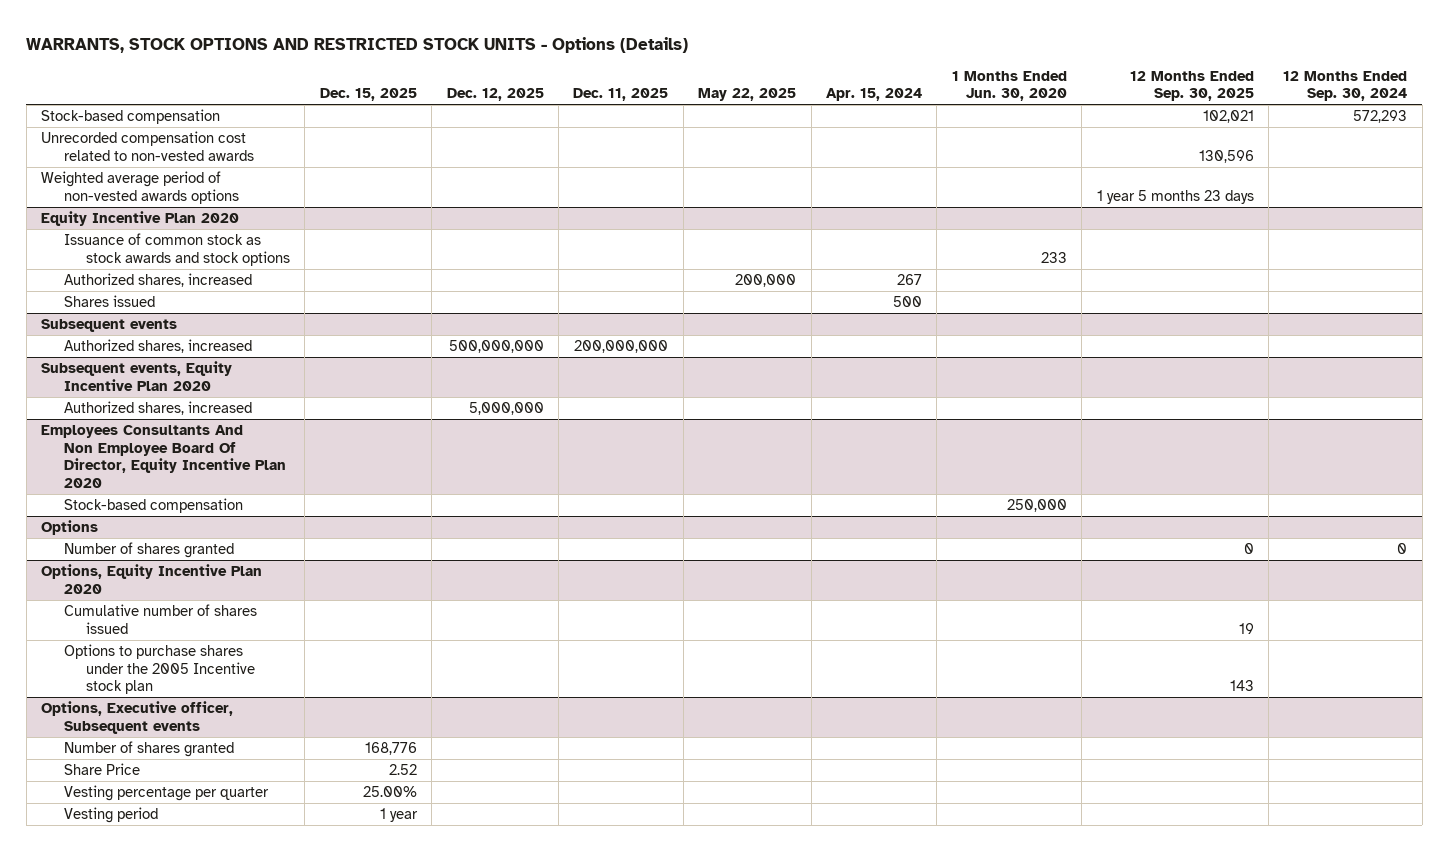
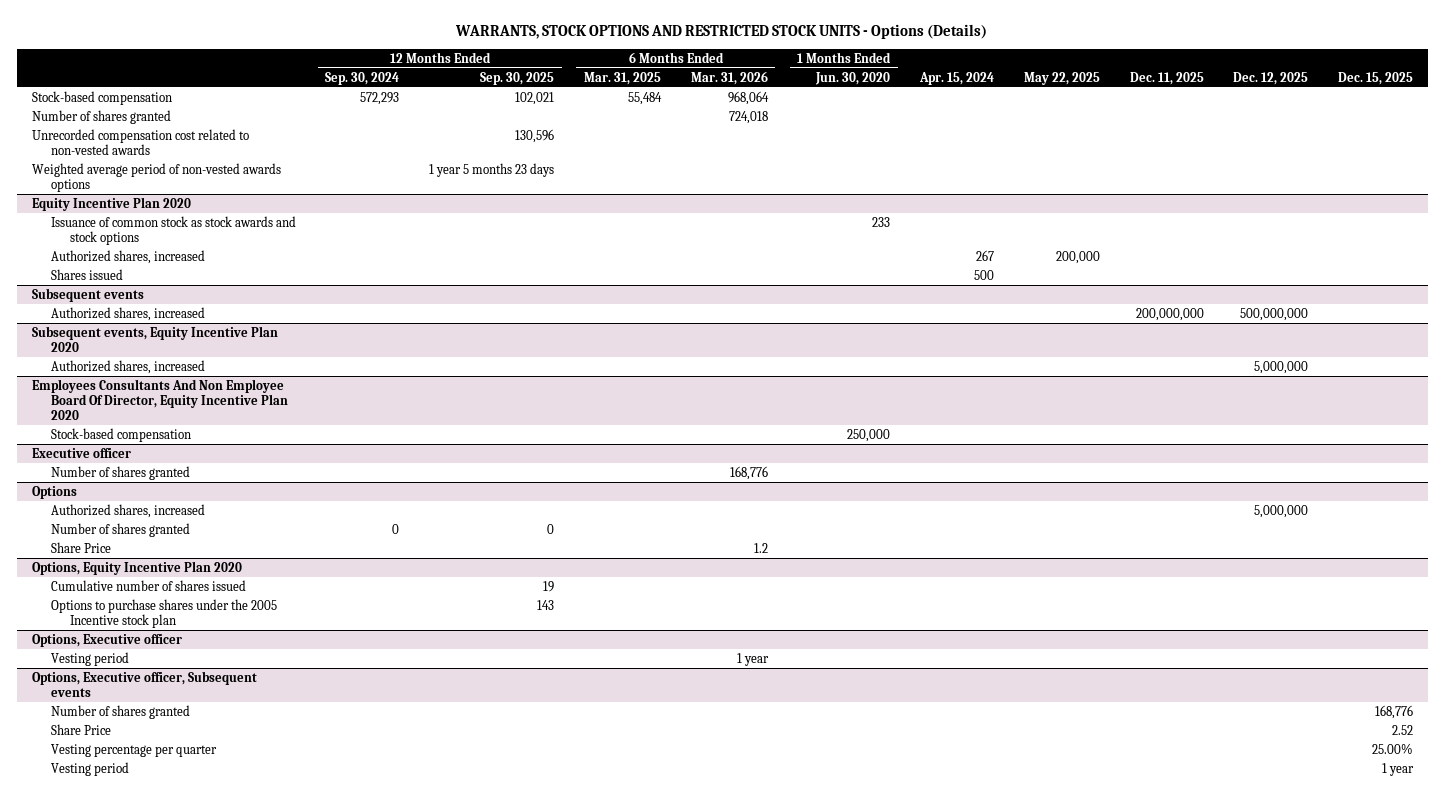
- | Dec. 15, 2025 | Dec. 12, 2025 | Dec. 11, 2025 | May 22, 2025 | Apr. 15, 2024 | 1 Months Ended Jun. 30, 2020 | 12 Months Ended Sep. 30, 2025 | 12 Months Ended Sep. 30, 2024
+ | 12 Months Ended Sep. 30, 2024 | 12 Months Ended Sep. 30, 2025 | 6 Months Ended Mar. 31, 2025 | 6 Months Ended Mar. 31, 2026 | 1 Months Ended Jun. 30, 2020 | Apr. 15, 2024 | May 22, 2025 | Dec. 11, 2025 | Dec. 12, 2025 | Dec. 15, 2025
+ Number of shares granted | | | | 724,018 | | | | | |
+ Executive officer
+ Number of shares granted | | | | 168,776 | | | | | |
@ Options
+ Authorized shares, increased | | | | | | | | | 5,000,000 |
+ Share Price | | | | 1.2 | | | | | |
+ Options, Executive officer
+ Vesting period | | | | 1 year | | | | | |

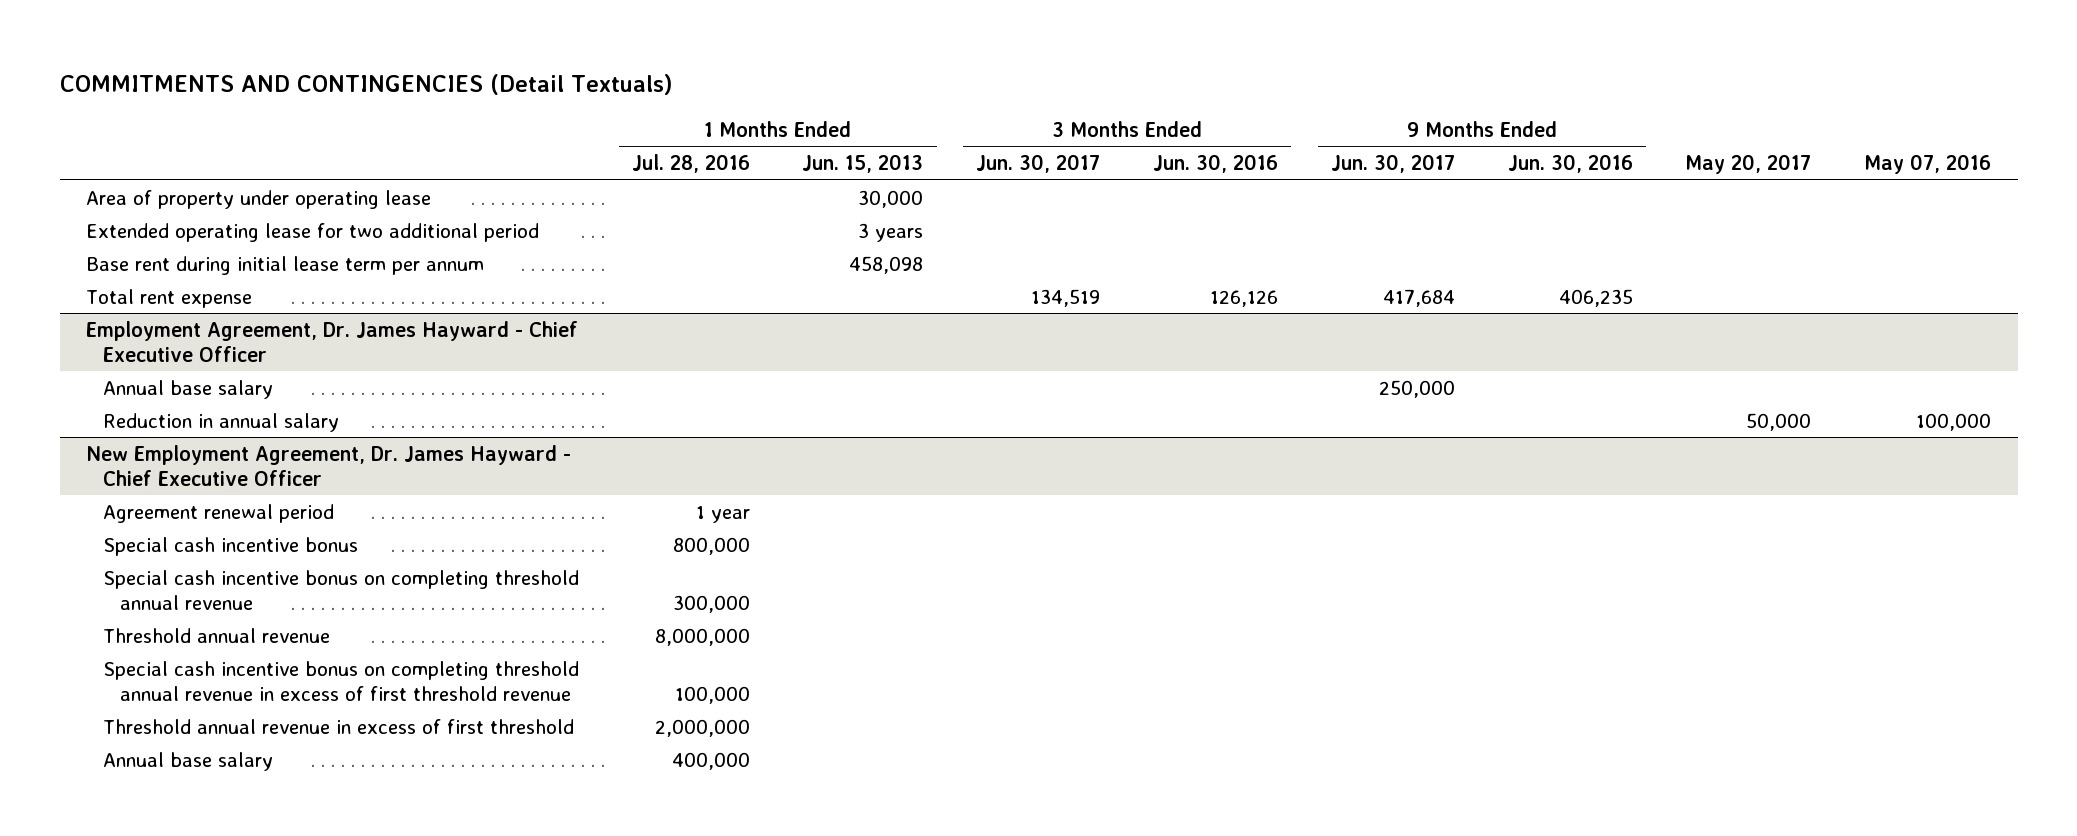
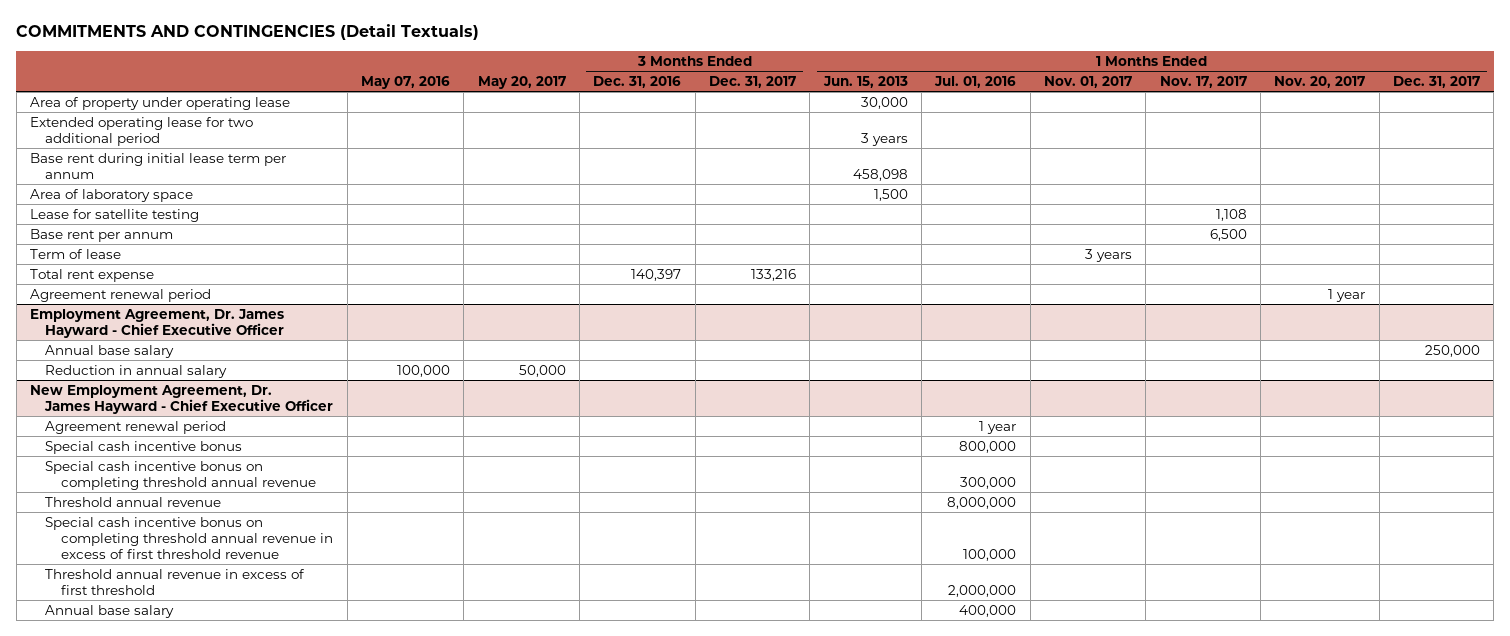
- | 1 Months Ended Jul. 28, 2016 | 1 Months Ended Jun. 15, 2013 | 3 Months Ended Jun. 30, 2017 | 3 Months Ended Jun. 30, 2016 | 9 Months Ended Jun. 30, 2017 | 9 Months Ended Jun. 30, 2016 | May 20, 2017 | May 07, 2016
+ | May 07, 2016 | May 20, 2017 | 3 Months Ended Dec. 31, 2016 | 3 Months Ended Dec. 31, 2017 | 1 Months Ended Jun. 15, 2013 | 1 Months Ended Jul. 01, 2016 | 1 Months Ended Nov. 01, 2017 | 1 Months Ended Nov. 17, 2017 | 1 Months Ended Nov. 20, 2017 | 1 Months Ended Dec. 31, 2017
+ Area of laboratory space | | | | | 1,500 | | | | |
+ Lease for satellite testing | | | | | | | | 1,108 | |
+ Base rent per annum | | | | | | | | 6,500 | |
+ Term of lease | | | | | | | 3 years | | |
+ Agreement renewal period | | | | | | | | | 1 year |

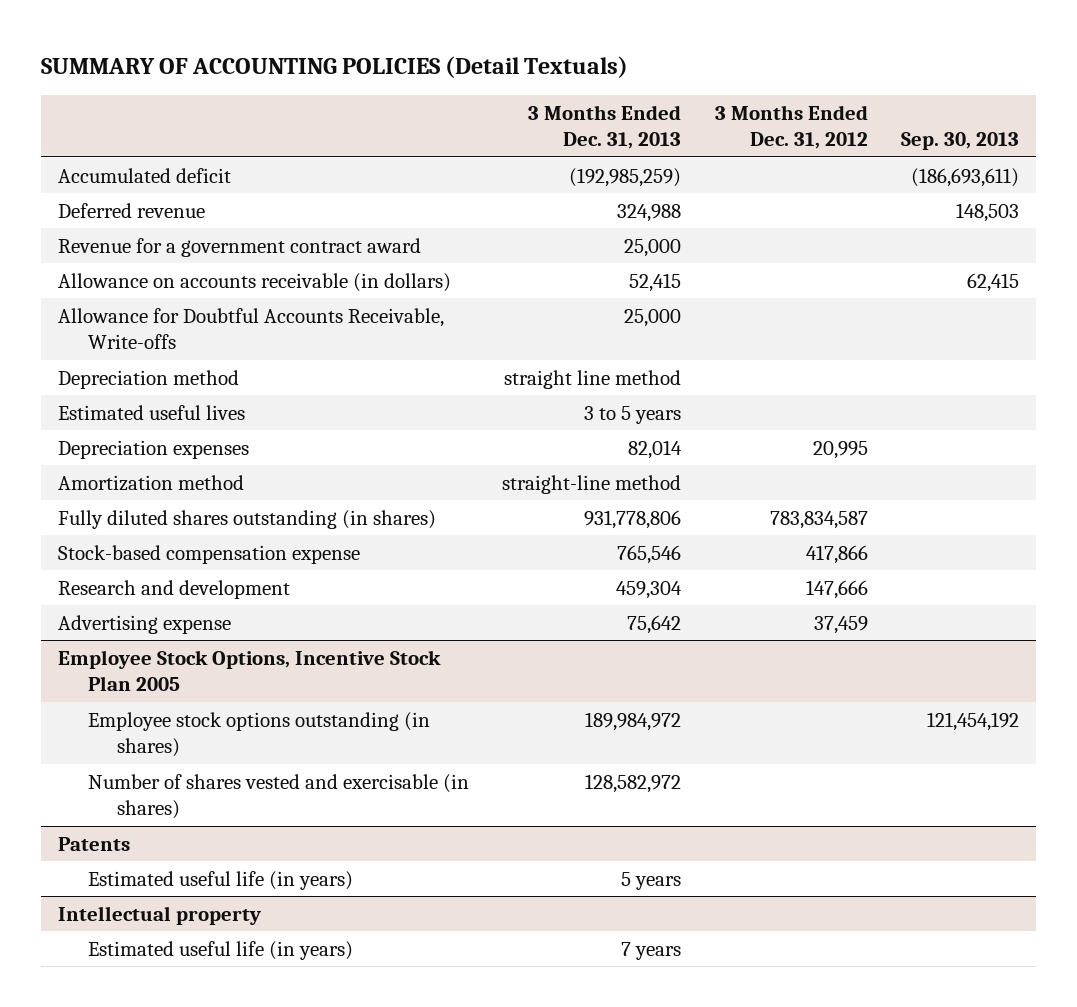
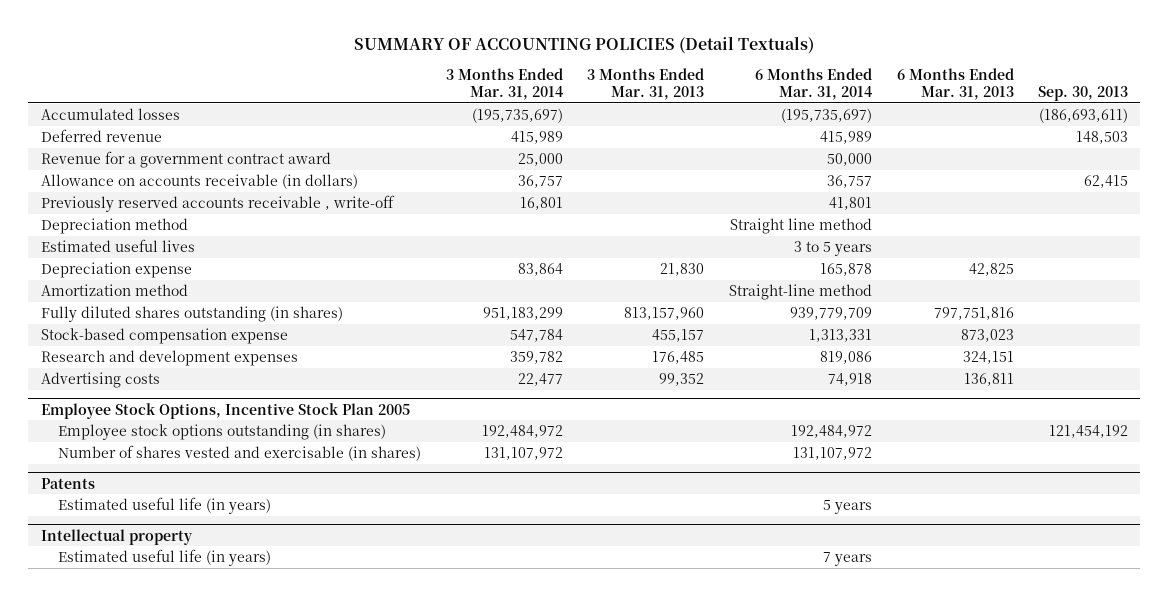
- | 3 Months Ended Dec. 31, 2013 | 3 Months Ended Dec. 31, 2012 | Sep. 30, 2013
+ | 3 Months Ended Mar. 31, 2014 | 3 Months Ended Mar. 31, 2013 | 6 Months Ended Mar. 31, 2014 | 6 Months Ended Mar. 31, 2013 | Sep. 30, 2013
- Accumulated deficit | (192,985,259) | | (186,693,611)
+ Accumulated losses | (195,735,697) | | (195,735,697) | | (186,693,611)
- Allowance for Doubtful Accounts Receivable, Write-offs | 25,000 | |
+ Previously reserved accounts receivable , write-off | 16,801 | | 41,801 | |
- Depreciation expenses | 82,014 | 20,995 |
+ Depreciation expense | 83,864 | 21,830 | 165,878 | 42,825 |
- Research and development | 459,304 | 147,666 |
- Advertising expense | 75,642 | 37,459 |
+ Research and development expenses | 359,782 | 176,485 | 819,086 | 324,151 |
+ Advertising costs | 22,477 | 99,352 | 74,918 | 136,811 |

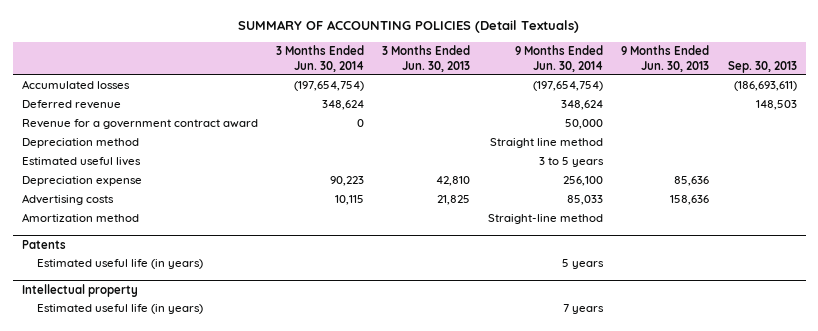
- | 3 Months Ended Mar. 31, 2014 | 3 Months Ended Mar. 31, 2013 | 6 Months Ended Mar. 31, 2014 | 6 Months Ended Mar. 31, 2013 | Sep. 30, 2013
+ | 3 Months Ended Jun. 30, 2014 | 3 Months Ended Jun. 30, 2013 | 9 Months Ended Jun. 30, 2014 | 9 Months Ended Jun. 30, 2013 | Sep. 30, 2013
- Allowance on accounts receivable (in dollars) | 36,757 | | 36,757 | | 62,415
- Previously reserved accounts receivable , write-off | 16,801 | | 41,801 | |
- Fully diluted shares outstanding (in shares) | 951,183,299 | 813,157,960 | 939,779,709 | 797,751,816 |
- Stock-based compensation expense | 547,784 | 455,157 | 1,313,331 | 873,023 |
- Research and development expenses | 359,782 | 176,485 | 819,086 | 324,151 |
- Employee Stock Options, Incentive Stock Plan 2005
- Employee stock options outstanding (in shares) | 192,484,972 | | 192,484,972 | | 121,454,192
- Number of shares vested and exercisable (in shares) | 131,107,972 | | 131,107,972 | |
moved down: Amortization method | | | Straight-line method | |

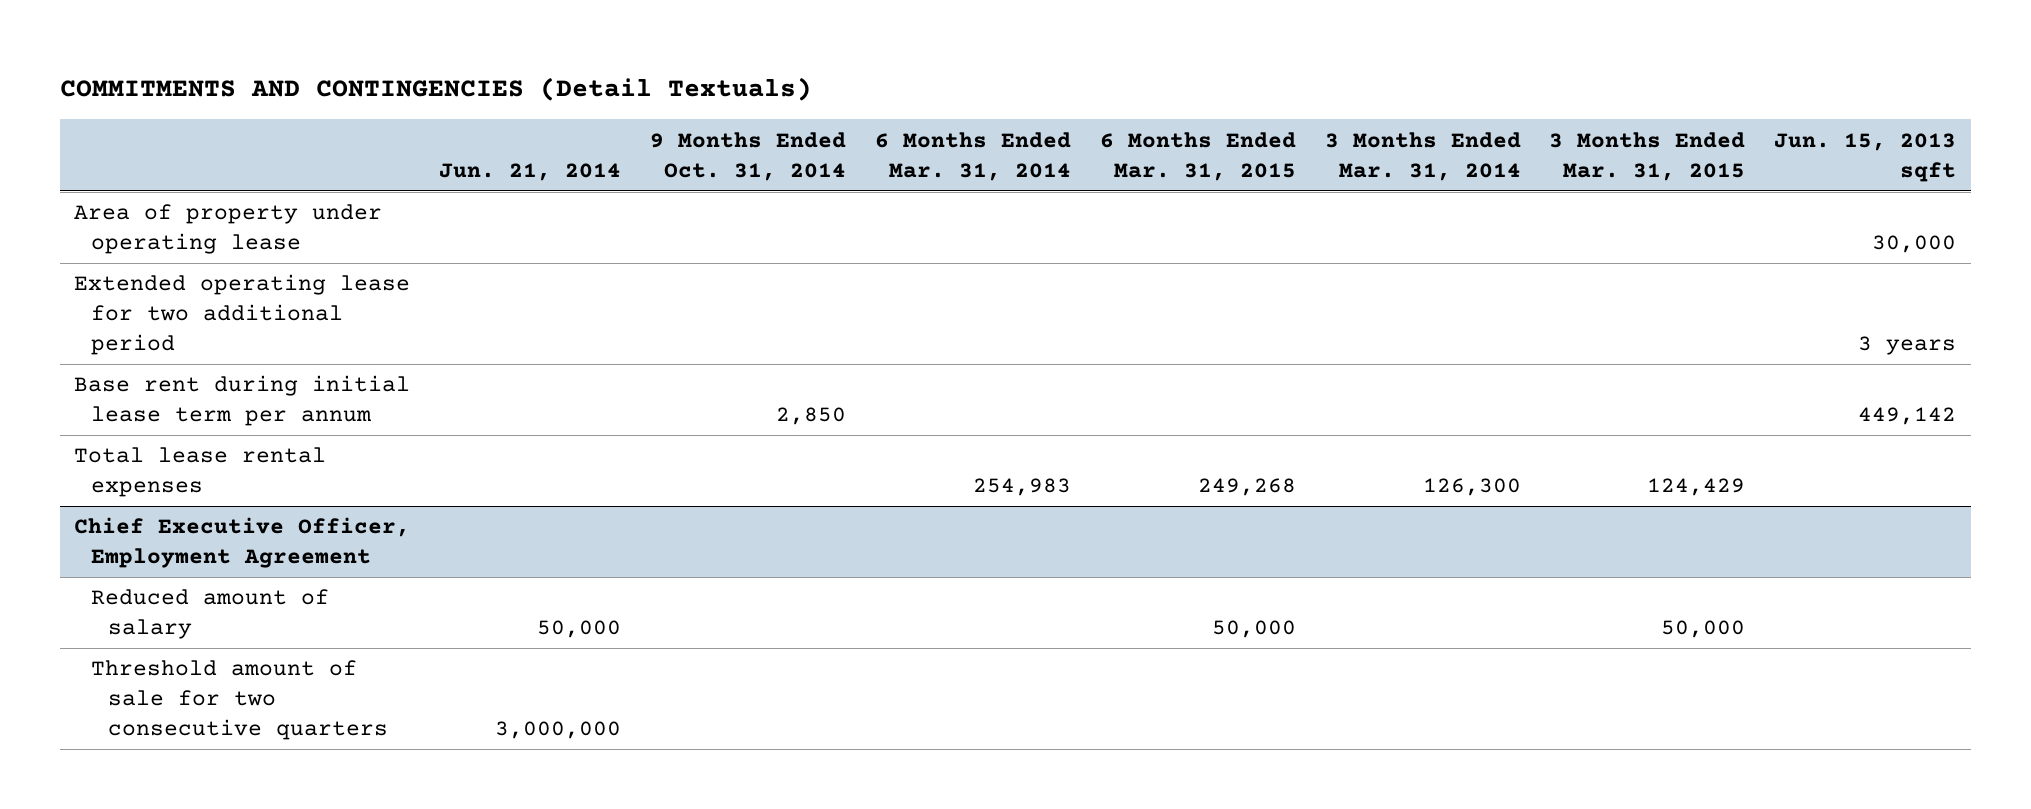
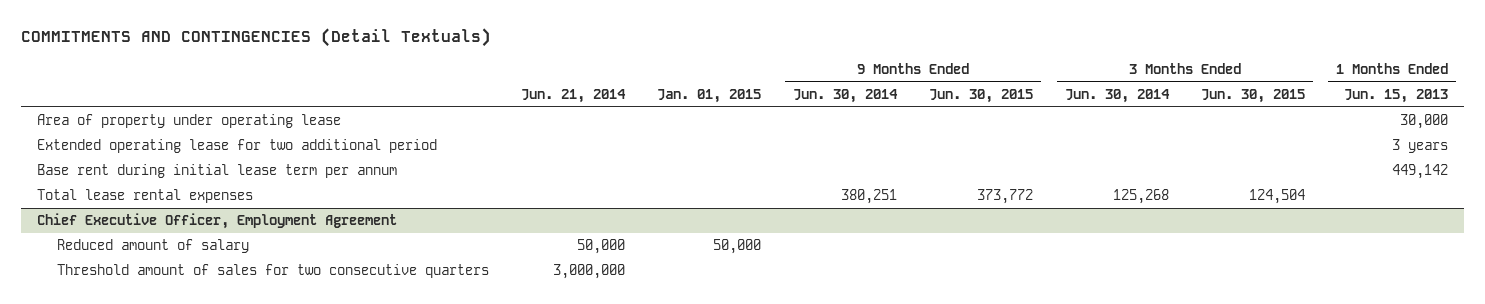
- | Jun. 21, 2014 | 9 Months Ended Oct. 31, 2014 | 6 Months Ended Mar. 31, 2014 | 6 Months Ended Mar. 31, 2015 | 3 Months Ended Mar. 31, 2014 | 3 Months Ended Mar. 31, 2015 | Jun. 15, 2013 sqft
+ | Jun. 21, 2014 | Jan. 01, 2015 | 9 Months Ended Jun. 30, 2014 | 9 Months Ended Jun. 30, 2015 | 3 Months Ended Jun. 30, 2014 | 3 Months Ended Jun. 30, 2015 | 1 Months Ended Jun. 15, 2013
@ Chief Executive Officer, Employment Agreement
- Threshold amount of sale for two consecutive quarters | 3,000,000 | | | | | |
+ Threshold amount of sales for two consecutive quarters | 3,000,000 | | | | | |

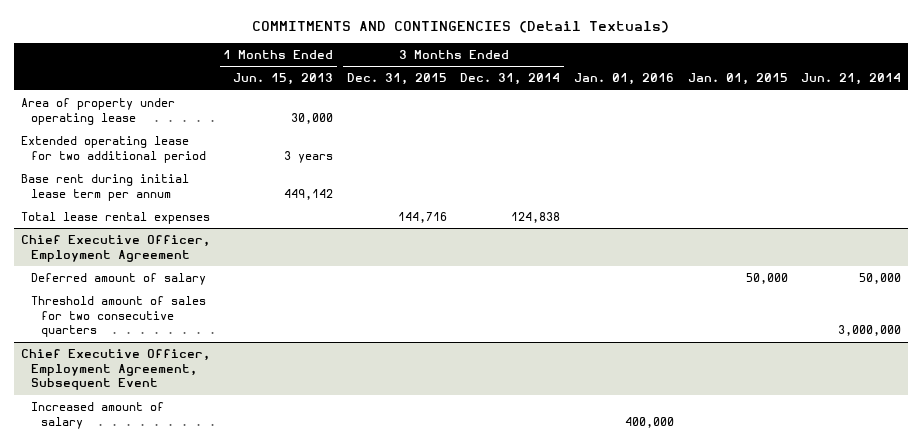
- | Jun. 21, 2014 | Jan. 01, 2015 | 9 Months Ended Jun. 30, 2014 | 9 Months Ended Jun. 30, 2015 | 3 Months Ended Jun. 30, 2014 | 3 Months Ended Jun. 30, 2015 | 1 Months Ended Jun. 15, 2013
+ | 1 Months Ended Jun. 15, 2013 | 3 Months Ended Dec. 31, 2015 | 3 Months Ended Dec. 31, 2014 | Jan. 01, 2016 | Jan. 01, 2015 | Jun. 21, 2014
@ Chief Executive Officer, Employment Agreement
- Reduced amount of salary | 50,000 | 50,000 | | | | |
+ Deferred amount of salary | | | | | 50,000 | 50,000
+ Chief Executive Officer, Employment Agreement, Subsequent Event
+ Increased amount of salary | | | | 400,000 | |

